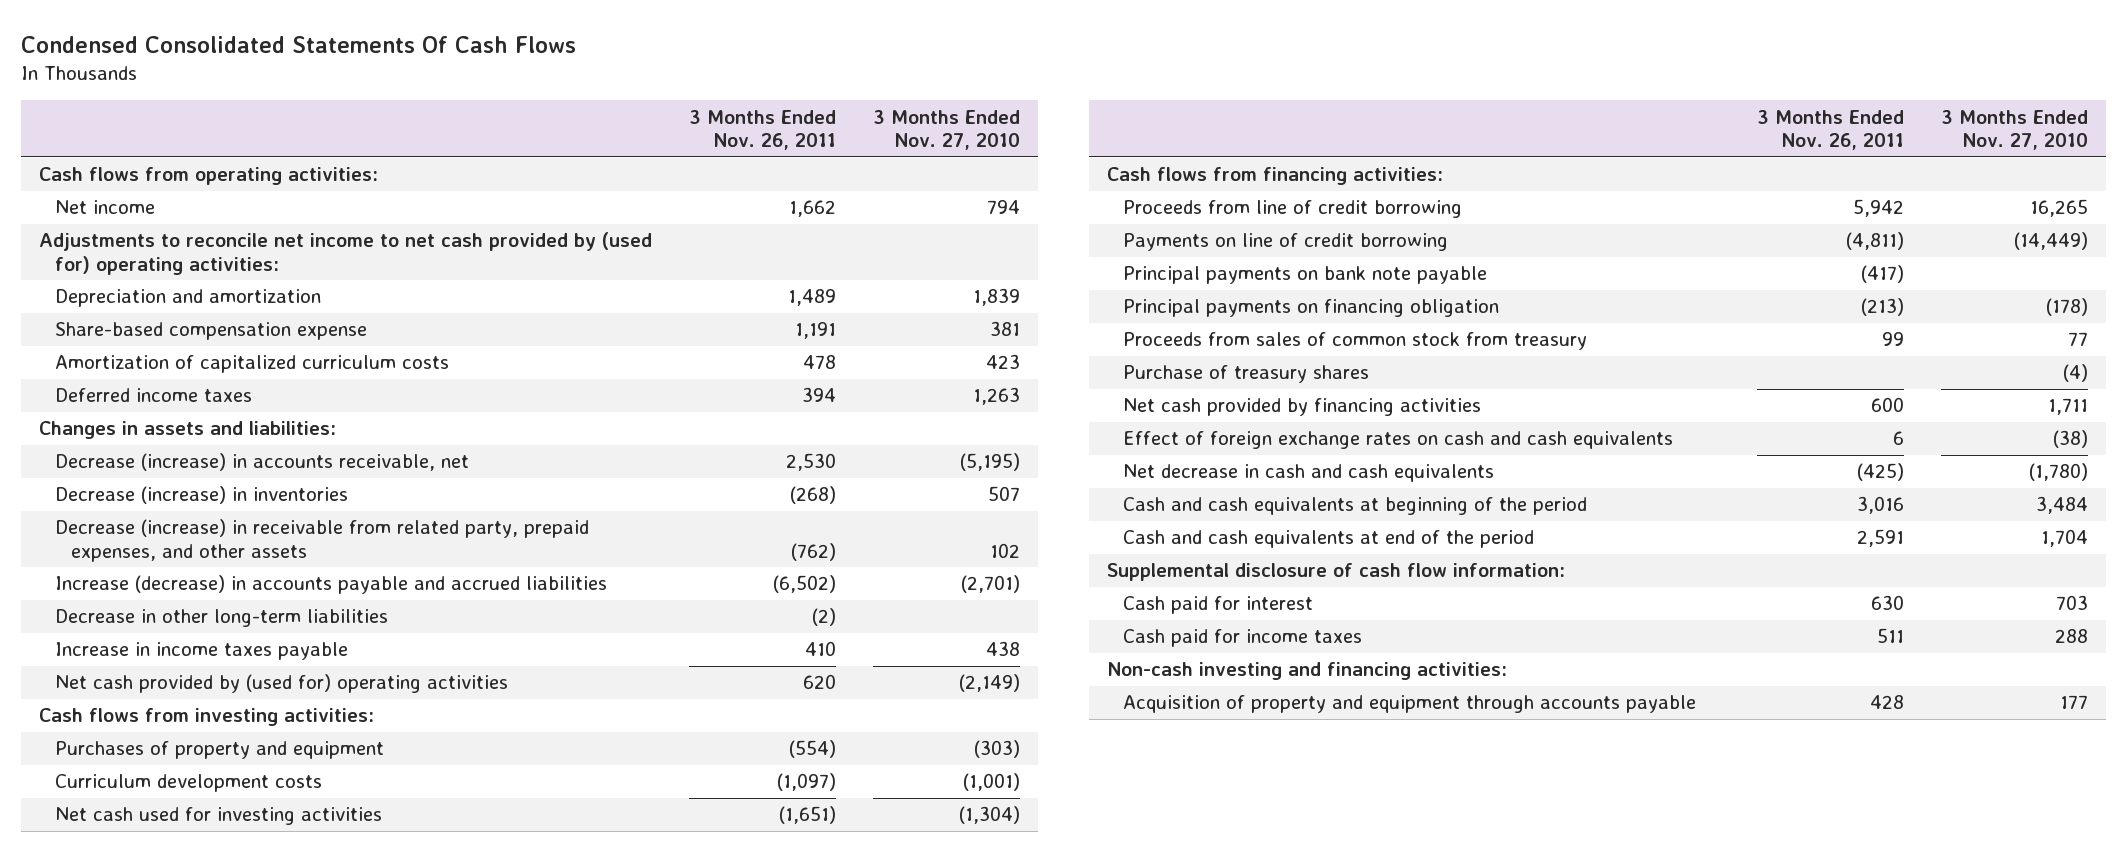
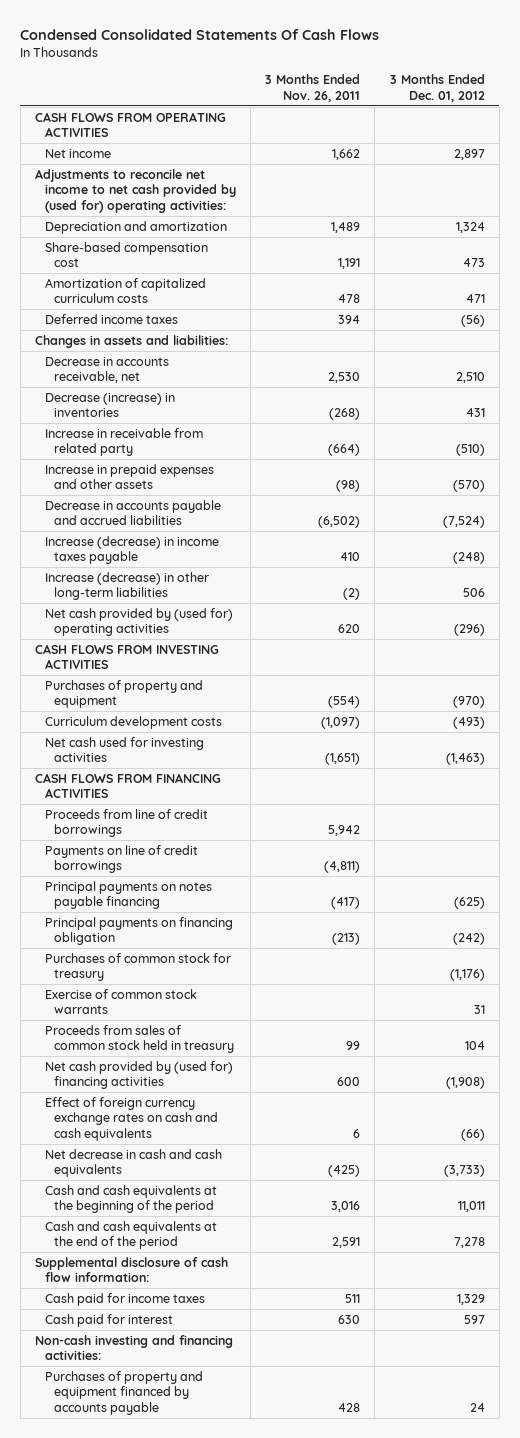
- | 3 Months Ended Nov. 26, 2011 | 3 Months Ended Nov. 27, 2010
+ | 3 Months Ended Nov. 26, 2011 | 3 Months Ended Dec. 01, 2012
- Cash flows from operating activities:
+ CASH FLOWS FROM OPERATING ACTIVITIES
- Share-based compensation expense | 1,191 | 381
+ Share-based compensation cost | 1,191 | 473
- Decrease (increase) in accounts receivable, net | 2,530 | (5,195)
+ Decrease in accounts receivable, net | 2,530 | 2,510
- Decrease (increase) in receivable from related party, prepaid expenses, and other assets | (762) | 102
- Increase (decrease) in accounts payable and accrued liabilities | (6,502) | (2,701)
- Decrease in other long-term liabilities | (2) |
- Increase in income taxes payable | 410 | 438
+ Increase in receivable from related party | (664) | (510)
+ Increase in prepaid expenses and other assets | (98) | (570)
+ Decrease in accounts payable and accrued liabilities | (6,502) | (7,524)
+ Increase (decrease) in income taxes payable | 410 | (248)
+ Increase (decrease) in other long-term liabilities | (2) | 506
- Cash flows from investing activities:
+ CASH FLOWS FROM INVESTING ACTIVITIES
- Cash flows from financing activities:
- Proceeds from line of credit borrowing | 5,942 | 16,265
- Payments on line of credit borrowing | (4,811) | (14,449)
- Principal payments on bank note payable | (417) |
+ CASH FLOWS FROM FINANCING ACTIVITIES
+ Proceeds from line of credit borrowings | 5,942 |
+ Payments on line of credit borrowings | (4,811) |
+ Principal payments on notes payable financing | (417) | (625)
- Proceeds from sales of common stock from treasury | 99 | 77
- Purchase of treasury shares | | (4)
- Net cash provided by financing activities | 600 | 1,711
- Effect of foreign exchange rates on cash and cash equivalents | 6 | (38)
+ Purchases of common stock for treasury | | (1,176)
+ Exercise of common stock warrants | | 31
+ Proceeds from sales of common stock held in treasury | 99 | 104
+ Net cash provided by (used for) financing activities | 600 | (1,908)
+ Effect of foreign currency exchange rates on cash and cash equivalents | 6 | (66)
- Cash and cash equivalents at beginning of the period | 3,016 | 3,484
- Cash and cash equivalents at end of the period | 2,591 | 1,704
+ Cash and cash equivalents at the beginning of the period | 3,016 | 11,011
+ Cash and cash equivalents at the end of the period | 2,591 | 7,278
moved down: Cash paid for interest | 630 | 597
- Acquisition of property and equipment through accounts payable | 428 | 177
+ Purchases of property and equipment financed by accounts payable | 428 | 24

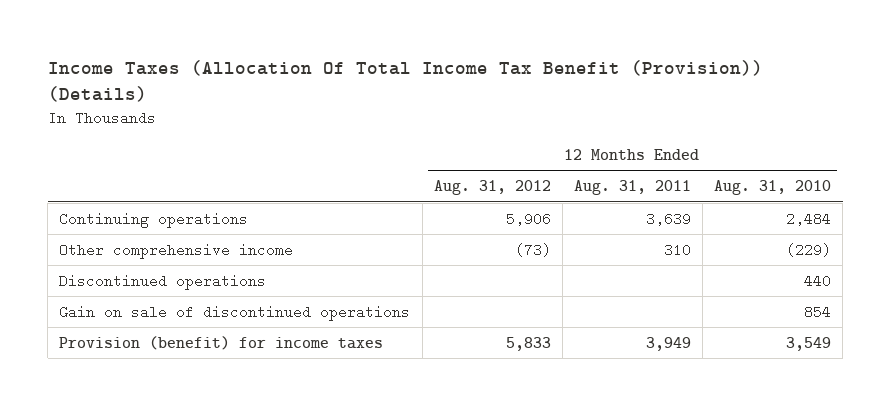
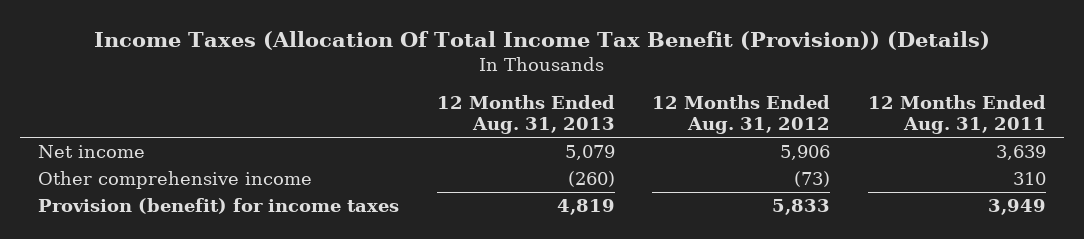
- | 12 Months Ended Aug. 31, 2012 | 12 Months Ended Aug. 31, 2011 | 12 Months Ended Aug. 31, 2010
+ | 12 Months Ended Aug. 31, 2013 | 12 Months Ended Aug. 31, 2012 | 12 Months Ended Aug. 31, 2011
- Continuing operations | 5,906 | 3,639 | 2,484
+ Net income | 5,079 | 5,906 | 3,639
- Discontinued operations | | | 440
- Gain on sale of discontinued operations | | | 854

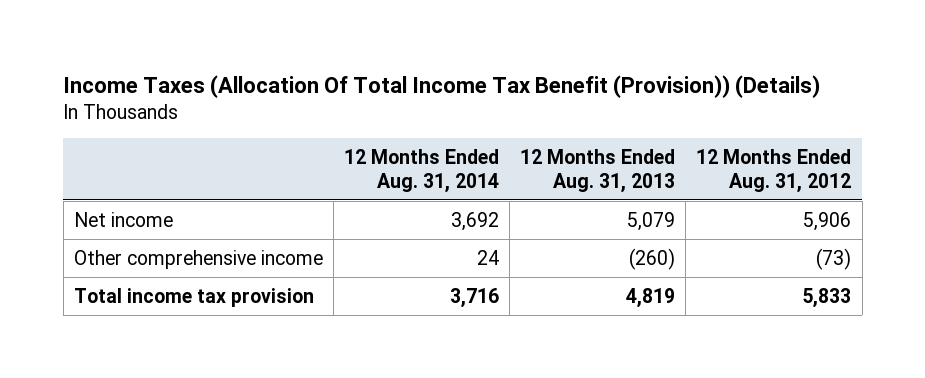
- | 12 Months Ended Aug. 31, 2013 | 12 Months Ended Aug. 31, 2012 | 12 Months Ended Aug. 31, 2011
+ | 12 Months Ended Aug. 31, 2014 | 12 Months Ended Aug. 31, 2013 | 12 Months Ended Aug. 31, 2012
- Provision (benefit) for income taxes | 4,819 | 5,833 | 3,949
+ Total income tax provision | 3,716 | 4,819 | 5,833

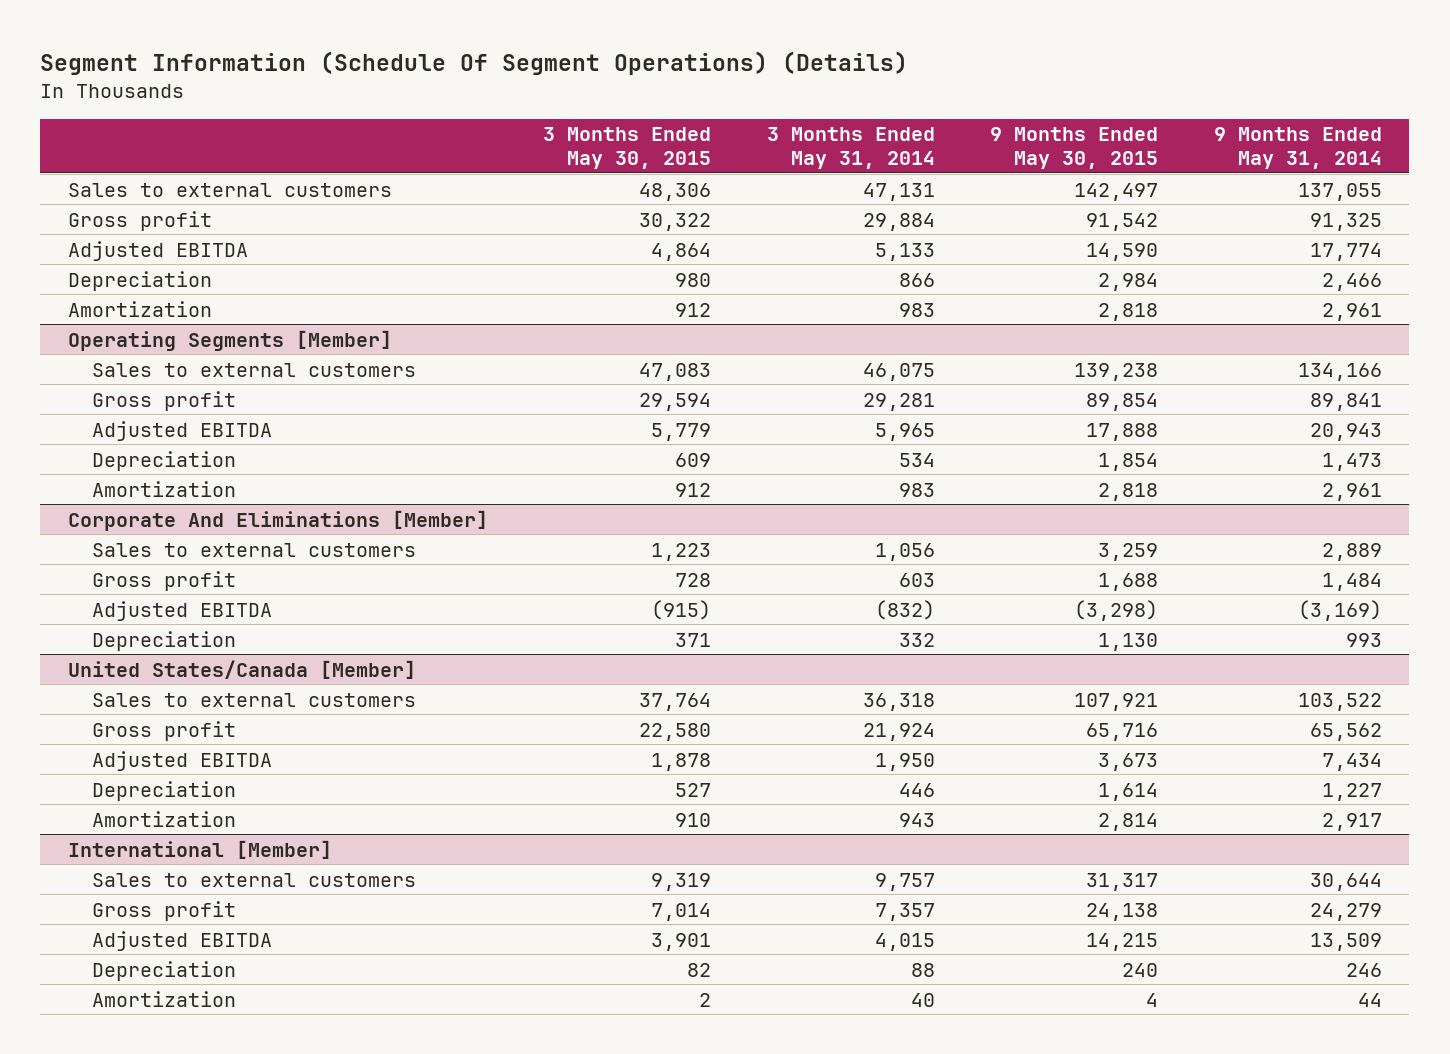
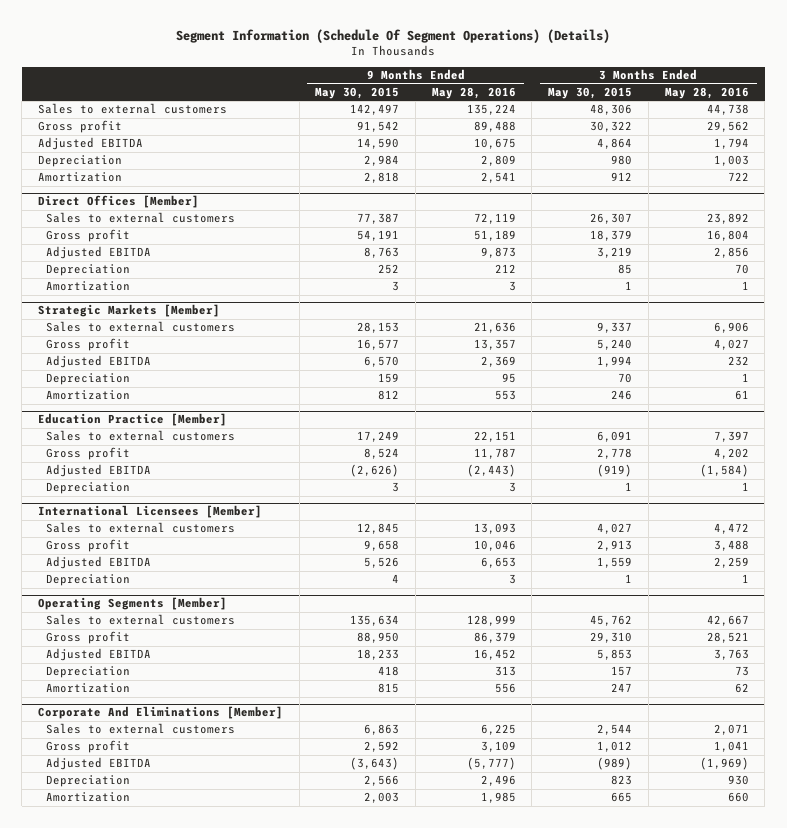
- | 3 Months Ended May 30, 2015 | 3 Months Ended May 31, 2014 | 9 Months Ended May 30, 2015 | 9 Months Ended May 31, 2014
+ | 9 Months Ended May 30, 2015 | 9 Months Ended May 28, 2016 | 3 Months Ended May 30, 2015 | 3 Months Ended May 28, 2016
+ Direct Offices [Member]
+ Sales to external customers | 77,387 | 72,119 | 26,307 | 23,892
+ Gross profit | 54,191 | 51,189 | 18,379 | 16,804
+ Adjusted EBITDA | 8,763 | 9,873 | 3,219 | 2,856
+ Depreciation | 252 | 212 | 85 | 70
+ Amortization | 3 | 3 | 1 | 1
+ Strategic Markets [Member]
+ Sales to external customers | 28,153 | 21,636 | 9,337 | 6,906
+ Gross profit | 16,577 | 13,357 | 5,240 | 4,027
+ Adjusted EBITDA | 6,570 | 2,369 | 1,994 | 232
+ Depreciation | 159 | 95 | 70 | 1
+ Amortization | 812 | 553 | 246 | 61
+ Education Practice [Member]
+ Sales to external customers | 17,249 | 22,151 | 6,091 | 7,397
+ Gross profit | 8,524 | 11,787 | 2,778 | 4,202
+ Adjusted EBITDA | (2,626) | (2,443) | (919) | (1,584)
+ Depreciation | 3 | 3 | 1 | 1
+ International Licensees [Member]
+ Sales to external customers | 12,845 | 13,093 | 4,027 | 4,472
+ Gross profit | 9,658 | 10,046 | 2,913 | 3,488
+ Adjusted EBITDA | 5,526 | 6,653 | 1,559 | 2,259
+ Depreciation | 4 | 3 | 1 | 1
@ Operating Segments [Member]
- Sales to external customers | 47,083 | 46,075 | 139,238 | 134,166
- Gross profit | 29,594 | 29,281 | 89,854 | 89,841
- Adjusted EBITDA | 5,779 | 5,965 | 17,888 | 20,943
- Depreciation | 609 | 534 | 1,854 | 1,473
- Amortization | 912 | 983 | 2,818 | 2,961
+ Sales to external customers | 135,634 | 128,999 | 45,762 | 42,667
+ Gross profit | 88,950 | 86,379 | 29,310 | 28,521
+ Adjusted EBITDA | 18,233 | 16,452 | 5,853 | 3,763
+ Depreciation | 418 | 313 | 157 | 73
+ Amortization | 815 | 556 | 247 | 62
@ Corporate And Eliminations [Member]
- Sales to external customers | 1,223 | 1,056 | 3,259 | 2,889
- Gross profit | 728 | 603 | 1,688 | 1,484
- Adjusted EBITDA | (915) | (832) | (3,298) | (3,169)
- Depreciation | 371 | 332 | 1,130 | 993
- United States/Canada [Member]
- Sales to external customers | 37,764 | 36,318 | 107,921 | 103,522
- Gross profit | 22,580 | 21,924 | 65,716 | 65,562
- Adjusted EBITDA | 1,878 | 1,950 | 3,673 | 7,434
- Depreciation | 527 | 446 | 1,614 | 1,227
- Amortization | 910 | 943 | 2,814 | 2,917
- International [Member]
- Sales to external customers | 9,319 | 9,757 | 31,317 | 30,644
- Gross profit | 7,014 | 7,357 | 24,138 | 24,279
- Adjusted EBITDA | 3,901 | 4,015 | 14,215 | 13,509
- Depreciation | 82 | 88 | 240 | 246
- Amortization | 2 | 40 | 4 | 44
@ Corporate And Eliminations [Member]
+ Sales to external customers | 6,863 | 6,225 | 2,544 | 2,071
+ Gross profit | 2,592 | 3,109 | 1,012 | 1,041
+ Adjusted EBITDA | (3,643) | (5,777) | (989) | (1,969)
+ Depreciation | 2,566 | 2,496 | 823 | 930
+ Amortization | 2,003 | 1,985 | 665 | 660

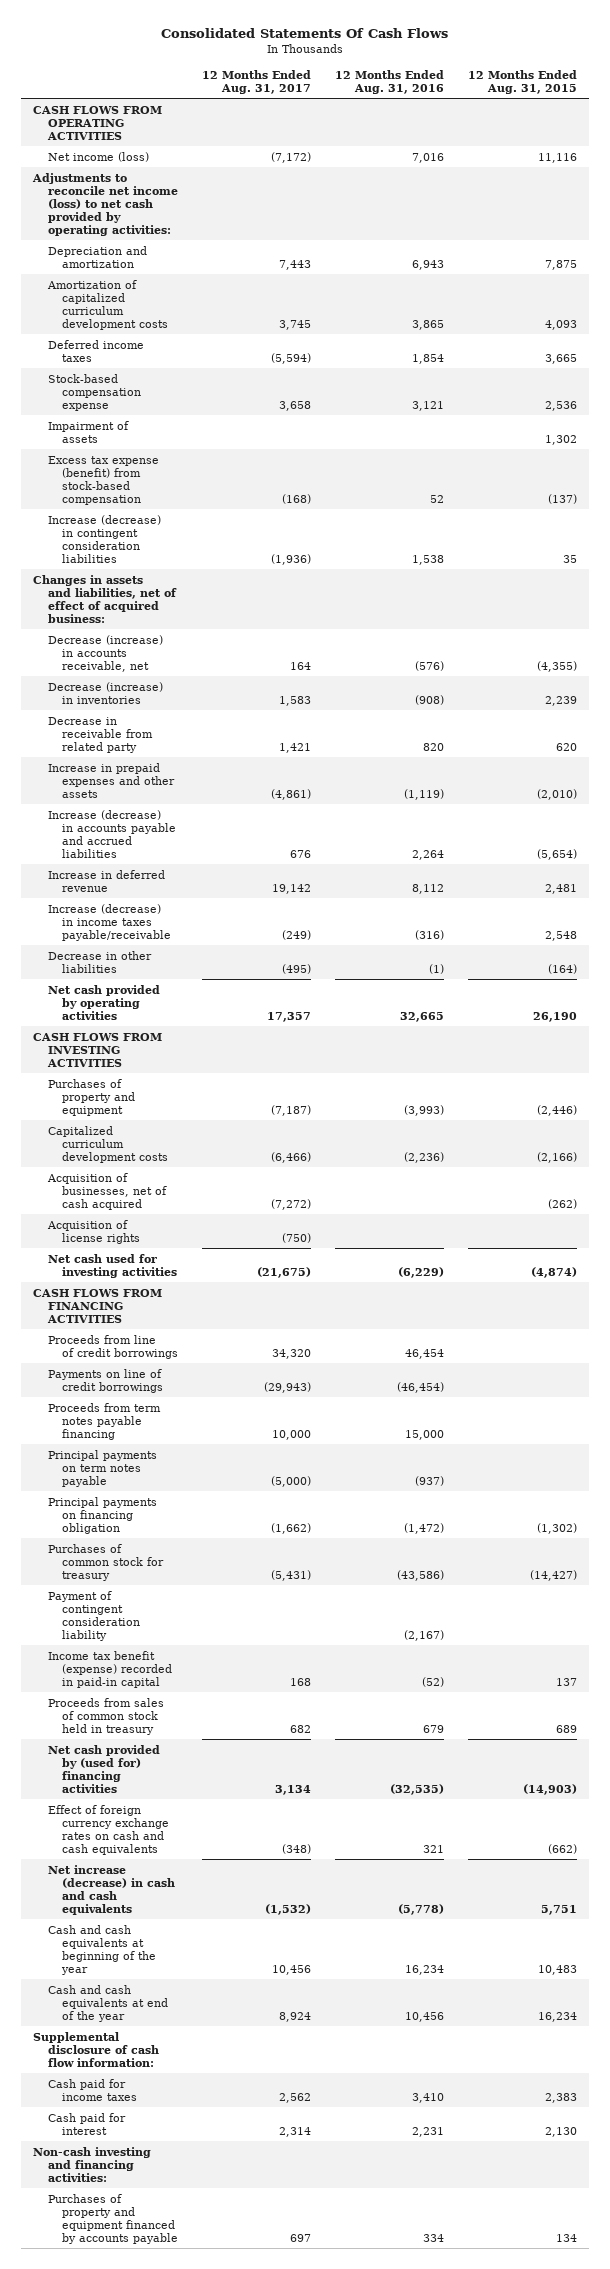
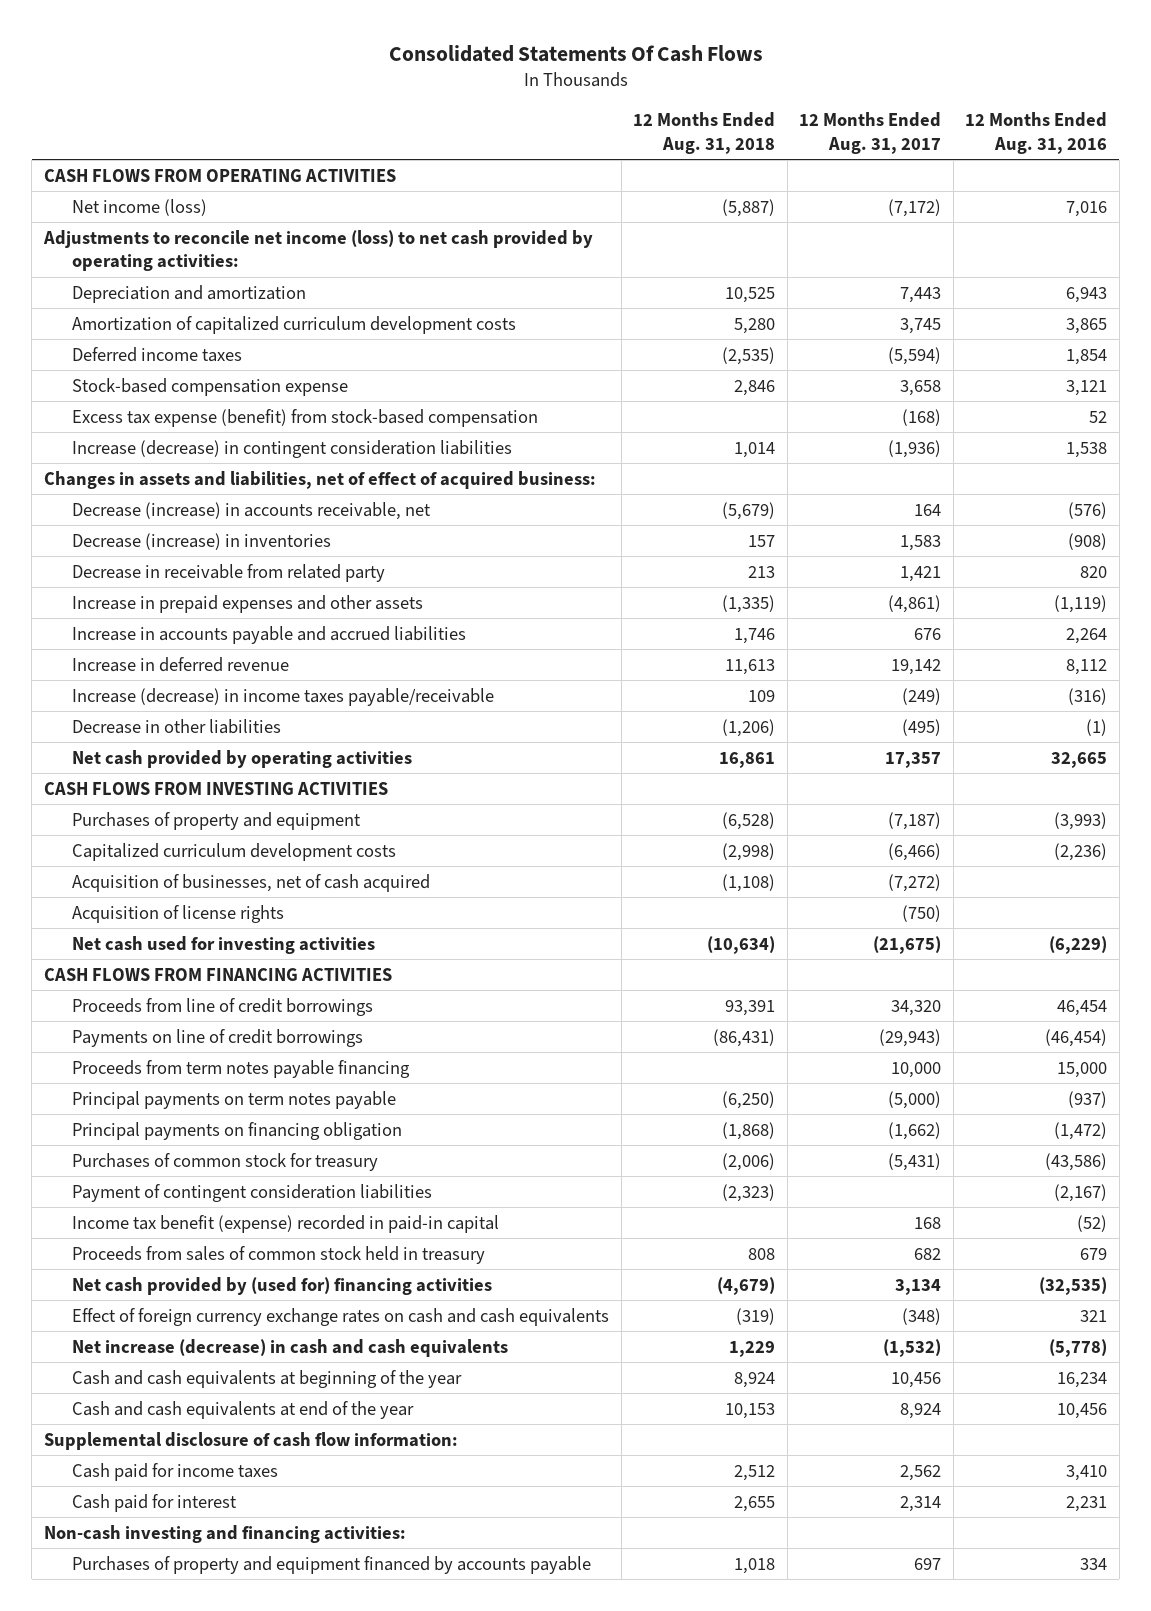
- | 12 Months Ended Aug. 31, 2017 | 12 Months Ended Aug. 31, 2016 | 12 Months Ended Aug. 31, 2015
+ | 12 Months Ended Aug. 31, 2018 | 12 Months Ended Aug. 31, 2017 | 12 Months Ended Aug. 31, 2016
- Impairment of assets | | | 1,302
- Increase (decrease) in accounts payable and accrued liabilities | 676 | 2,264 | (5,654)
+ Increase in accounts payable and accrued liabilities | 1,746 | 676 | 2,264
- Payment of contingent consideration liability | | (2,167) |
+ Payment of contingent consideration liabilities | (2,323) | | (2,167)

